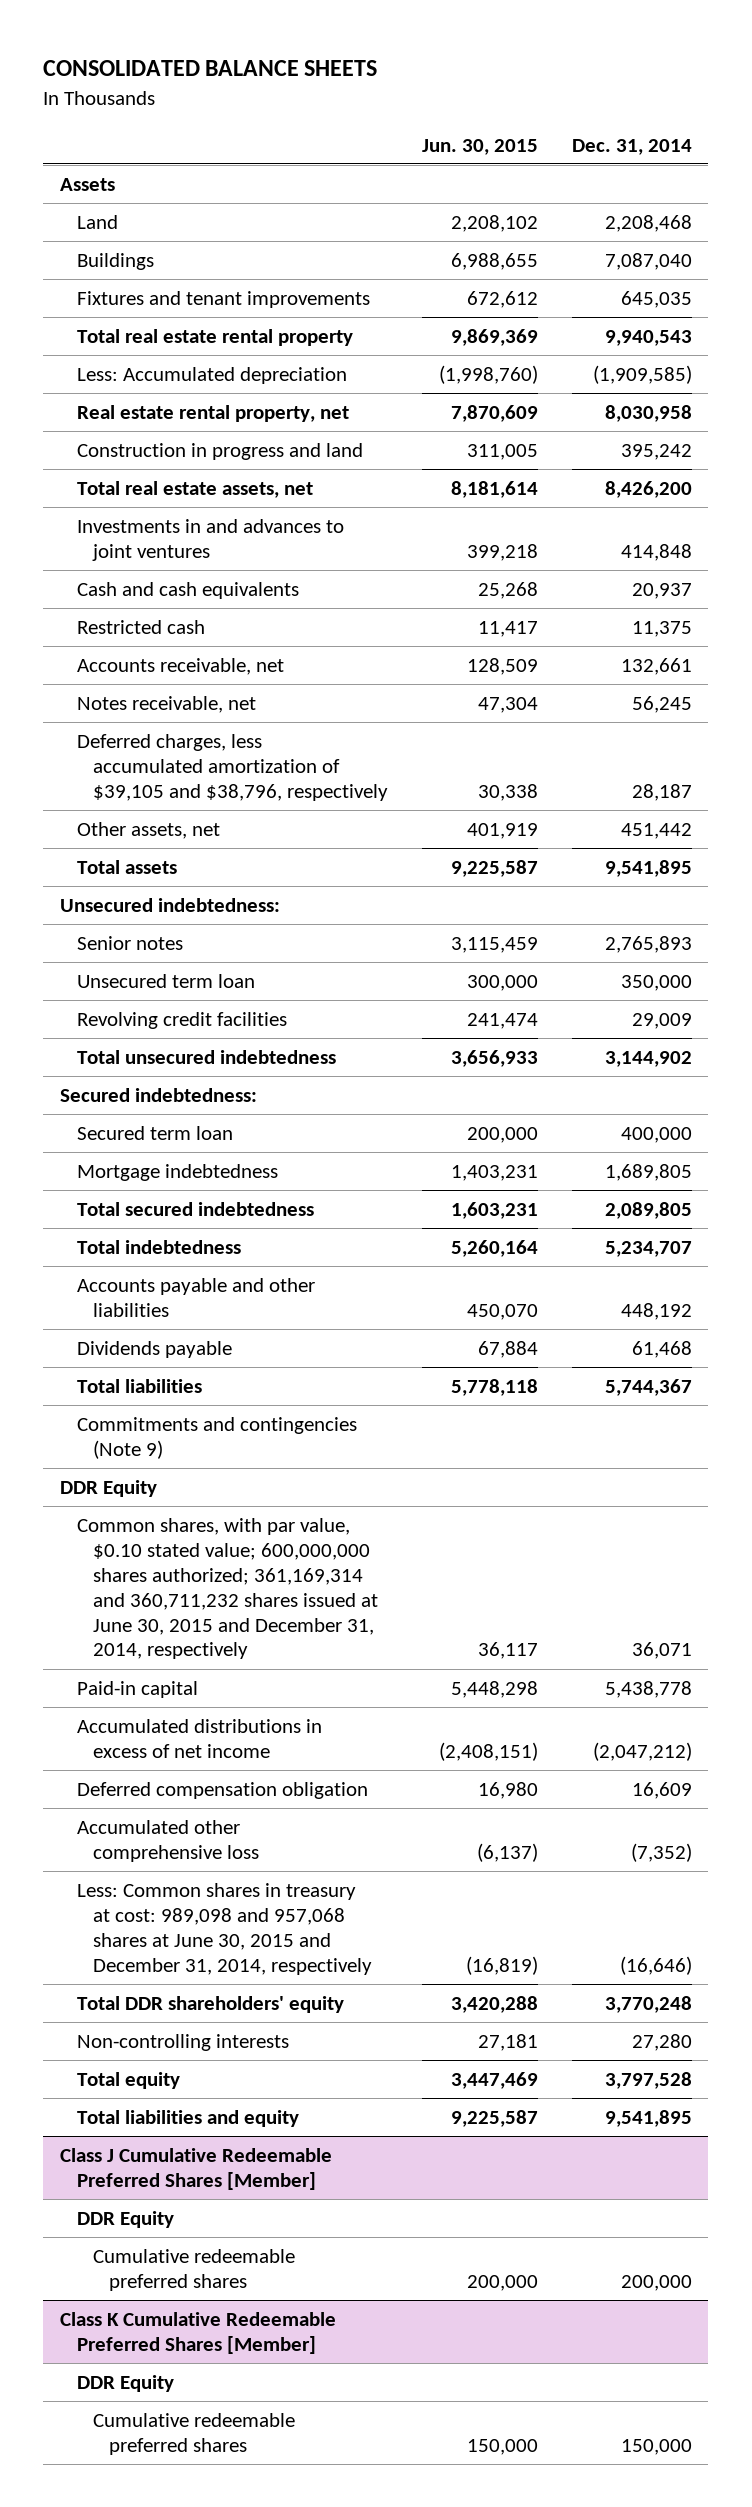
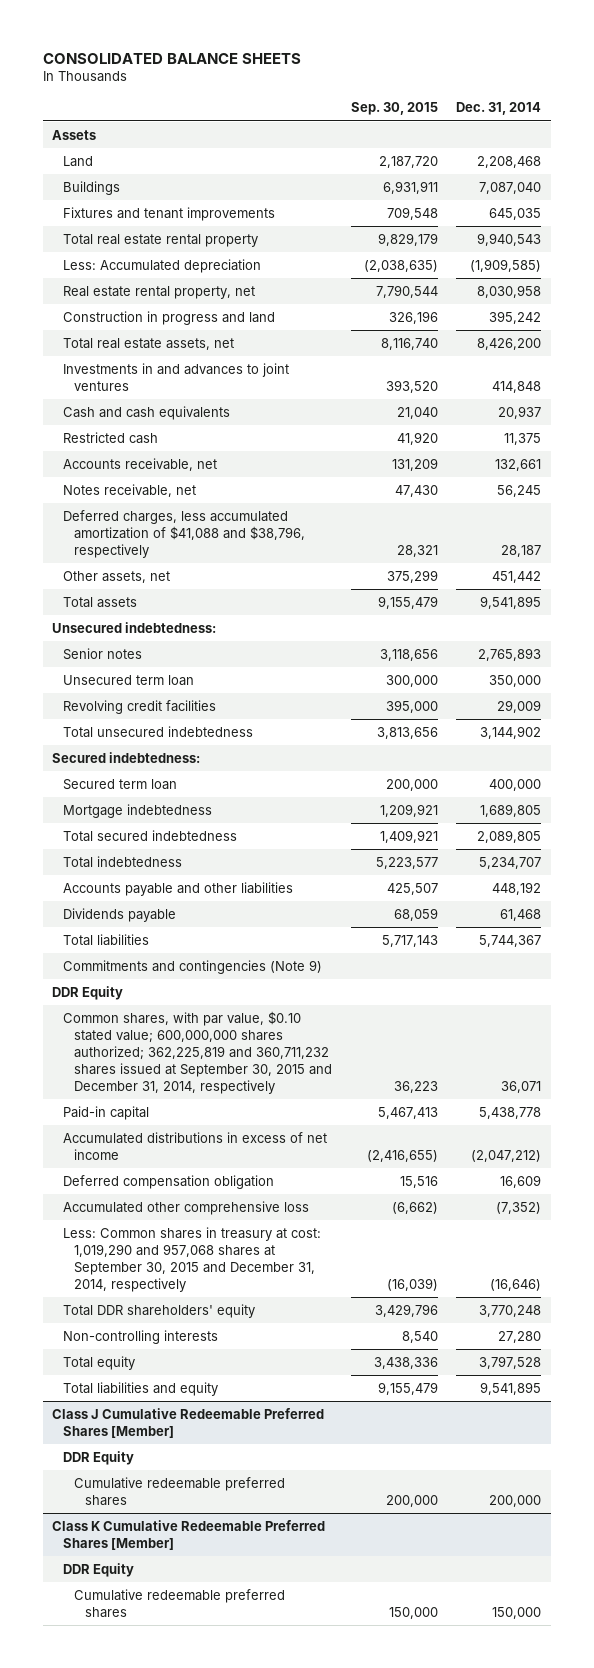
- | Jun. 30, 2015 | Dec. 31, 2014
+ | Sep. 30, 2015 | Dec. 31, 2014
- Deferred charges, less accumulated amortization of $39,105 and $38,796, respectively | 30,338 | 28,187
+ Deferred charges, less accumulated amortization of $41,088 and $38,796, respectively | 28,321 | 28,187
- Common shares, with par value, $0.10 stated value; 600,000,000 shares authorized; 361,169,314 and 360,711,232 shares issued at June 30, 2015 and December 31, 2014, respectively | 36,117 | 36,071
+ Common shares, with par value, $0.10 stated value; 600,000,000 shares authorized; 362,225,819 and 360,711,232 shares issued at September 30, 2015 and December 31, 2014, respectively | 36,223 | 36,071
- Less: Common shares in treasury at cost: 989,098 and 957,068 shares at June 30, 2015 and December 31, 2014, respectively | (16,819) | (16,646)
+ Less: Common shares in treasury at cost: 1,019,290 and 957,068 shares at September 30, 2015 and December 31, 2014, respectively | (16,039) | (16,646)

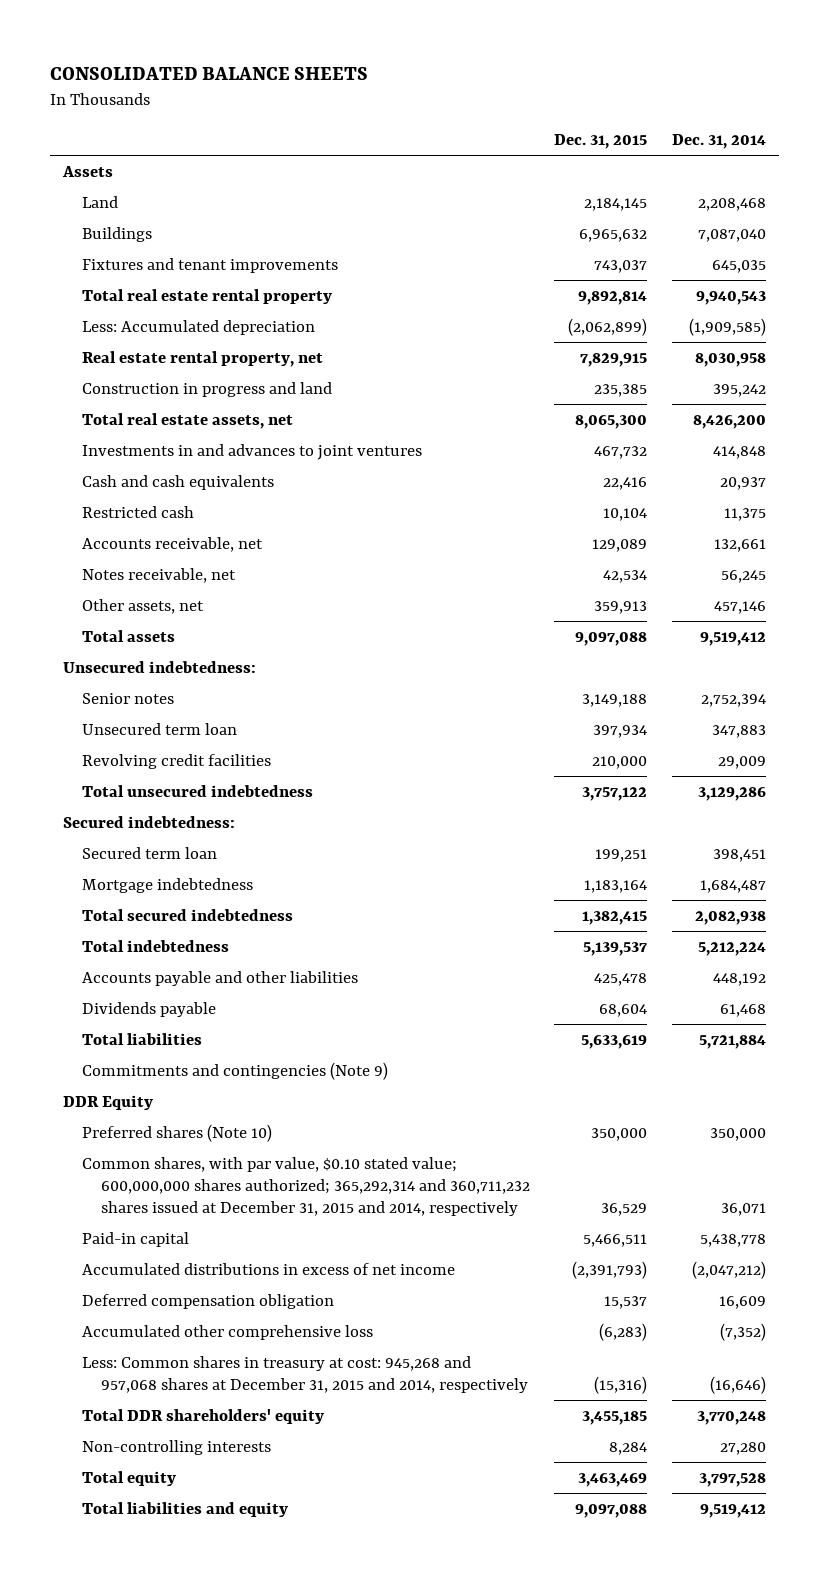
- | Sep. 30, 2015 | Dec. 31, 2014
+ | Dec. 31, 2015 | Dec. 31, 2014
- Deferred charges, less accumulated amortization of $41,088 and $38,796, respectively | 28,321 | 28,187
- Other assets, net | 375,299 | 451,442
- Total assets | 9,155,479 | 9,541,895
+ Other assets, net | 359,913 | 457,146
+ Total assets | 9,097,088 | 9,519,412
- Senior notes | 3,118,656 | 2,765,893
- Unsecured term loan | 300,000 | 350,000
+ Senior notes | 3,149,188 | 2,752,394
+ Unsecured term loan | 397,934 | 347,883
- Total unsecured indebtedness | 3,813,656 | 3,144,902
+ Total unsecured indebtedness | 3,757,122 | 3,129,286
- Secured term loan | 200,000 | 400,000
- Mortgage indebtedness | 1,209,921 | 1,689,805
- Total secured indebtedness | 1,409,921 | 2,089,805
- Total indebtedness | 5,223,577 | 5,234,707
+ Secured term loan | 199,251 | 398,451
+ Mortgage indebtedness | 1,183,164 | 1,684,487
+ Total secured indebtedness | 1,382,415 | 2,082,938
+ Total indebtedness | 5,139,537 | 5,212,224
- Total liabilities | 5,717,143 | 5,744,367
+ Total liabilities | 5,633,619 | 5,721,884
- Common shares, with par value, $0.10 stated value; 600,000,000 shares authorized; 362,225,819 and 360,711,232 shares issued at September 30, 2015 and December 31, 2014, respectively | 36,223 | 36,071
+ Preferred shares (Note 10) | 350,000 | 350,000
+ Common shares, with par value, $0.10 stated value; 600,000,000 shares authorized; 365,292,314 and 360,711,232 shares issued at December 31, 2015 and 2014, respectively | 36,529 | 36,071
- Less: Common shares in treasury at cost: 1,019,290 and 957,068 shares at September 30, 2015 and December 31, 2014, respectively | (16,039) | (16,646)
+ Less: Common shares in treasury at cost: 945,268 and 957,068 shares at December 31, 2015 and 2014, respectively | (15,316) | (16,646)
- Total liabilities and equity | 9,155,479 | 9,541,895
- Class J Cumulative Redeemable Preferred Shares [Member]
- DDR Equity
- Cumulative redeemable preferred shares | 200,000 | 200,000
- Class K Cumulative Redeemable Preferred Shares [Member]
- DDR Equity
- Cumulative redeemable preferred shares | 150,000 | 150,000
+ Total liabilities and equity | 9,097,088 | 9,519,412

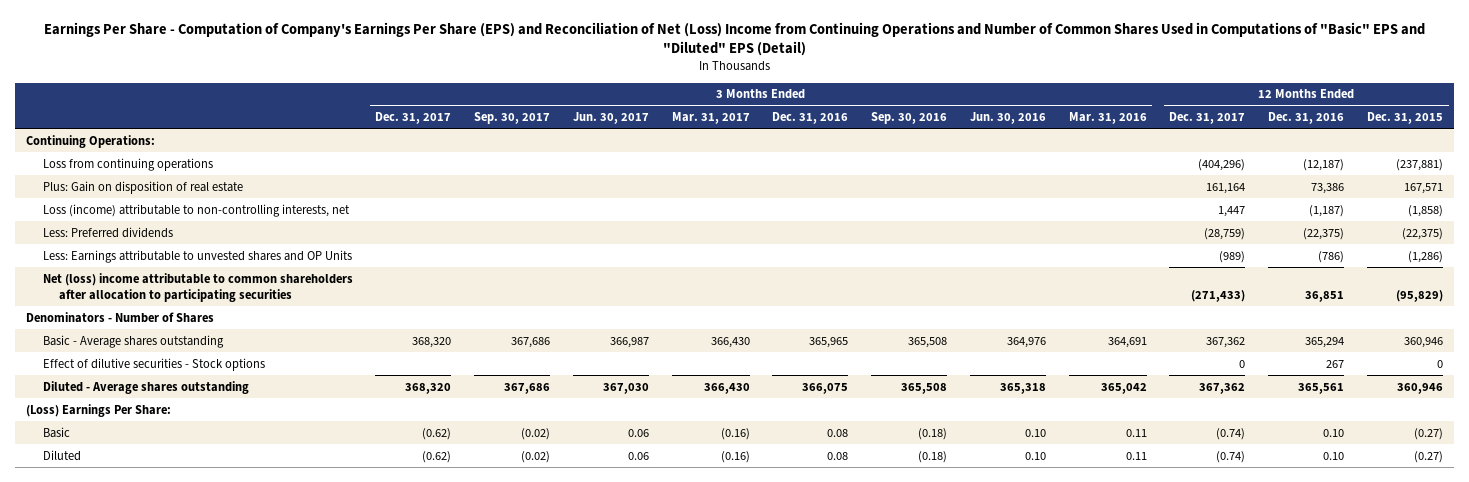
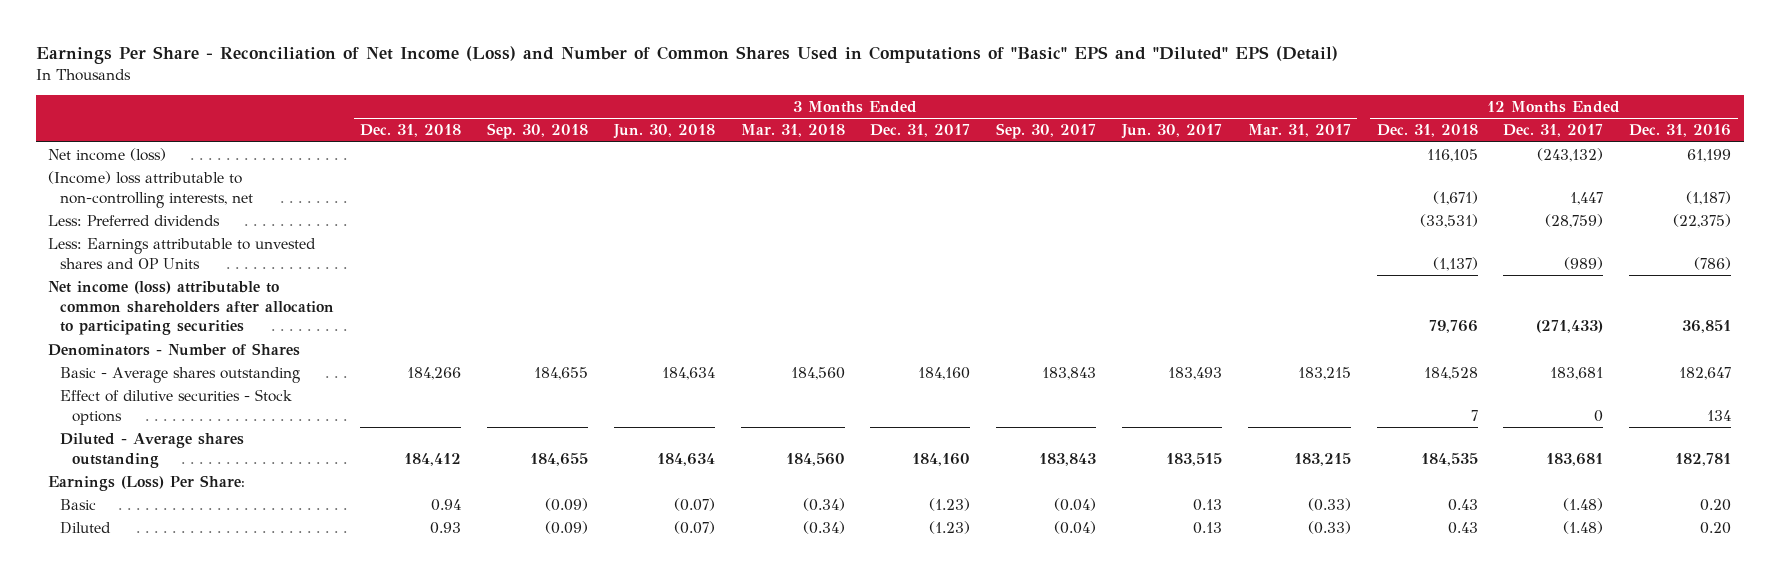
- Earnings Per Share - Computation of Company's Earnings Per Share (EPS) and Reconciliation of Net (Loss) Income from Continuing Operations and Number of Common Shares Used in Computations of "Basic" EPS and "Diluted" EPS (Detail)
+ Earnings Per Share - Reconciliation of Net Income (Loss) and Number of Common Shares Used in Computations of "Basic" EPS and "Diluted" EPS (Detail)
- | 3 Months Ended Dec. 31, 2017 | 3 Months Ended Sep. 30, 2017 | 3 Months Ended Jun. 30, 2017 | 3 Months Ended Mar. 31, 2017 | 3 Months Ended Dec. 31, 2016 | 3 Months Ended Sep. 30, 2016 | 3 Months Ended Jun. 30, 2016 | 3 Months Ended Mar. 31, 2016 | 12 Months Ended Dec. 31, 2017 | 12 Months Ended Dec. 31, 2016 | 12 Months Ended Dec. 31, 2015
+ | 3 Months Ended Dec. 31, 2018 | 3 Months Ended Sep. 30, 2018 | 3 Months Ended Jun. 30, 2018 | 3 Months Ended Mar. 31, 2018 | 3 Months Ended Dec. 31, 2017 | 3 Months Ended Sep. 30, 2017 | 3 Months Ended Jun. 30, 2017 | 3 Months Ended Mar. 31, 2017 | 12 Months Ended Dec. 31, 2018 | 12 Months Ended Dec. 31, 2017 | 12 Months Ended Dec. 31, 2016
- Continuing Operations:
- Loss from continuing operations | | | | | | | | | (404,296) | (12,187) | (237,881)
- Plus: Gain on disposition of real estate | | | | | | | | | 161,164 | 73,386 | 167,571
- Loss (income) attributable to non-controlling interests, net | | | | | | | | | 1,447 | (1,187) | (1,858)
+ Net income (loss) | | | | | | | | | 116,105 | (243,132) | 61,199
+ (Income) loss attributable to non-controlling interests, net | | | | | | | | | (1,671) | 1,447 | (1,187)
- Net (loss) income attributable to common shareholders after allocation to participating securities | | | | | | | | | (271,433) | 36,851 | (95,829)
+ Net income (loss) attributable to common shareholders after allocation to participating securities | | | | | | | | | 79,766 | (271,433) | 36,851
- Basic - Average shares outstanding | 368,320 | 367,686 | 366,987 | 366,430 | 365,965 | 365,508 | 364,976 | 364,691 | 367,362 | 365,294 | 360,946
- Effect of dilutive securities - Stock options | | | | | | | | | 0 | 267 | 0
- Diluted - Average shares outstanding | 368,320 | 367,686 | 367,030 | 366,430 | 366,075 | 365,508 | 365,318 | 365,042 | 367,362 | 365,561 | 360,946
- (Loss) Earnings Per Share:
- Basic | (0.62) | (0.02) | 0.06 | (0.16) | 0.08 | (0.18) | 0.10 | 0.11 | (0.74) | 0.10 | (0.27)
- Diluted | (0.62) | (0.02) | 0.06 | (0.16) | 0.08 | (0.18) | 0.10 | 0.11 | (0.74) | 0.10 | (0.27)
+ Basic - Average shares outstanding | 184,266 | 184,655 | 184,634 | 184,560 | 184,160 | 183,843 | 183,493 | 183,215 | 184,528 | 183,681 | 182,647
+ Effect of dilutive securities - Stock options | | | | | | | | | 7 | 0 | 134
+ Diluted - Average shares outstanding | 184,412 | 184,655 | 184,634 | 184,560 | 184,160 | 183,843 | 183,515 | 183,215 | 184,535 | 183,681 | 182,781
+ Earnings (Loss) Per Share:
+ Basic | 0.94 | (0.09) | (0.07) | (0.34) | (1.23) | (0.04) | 0.13 | (0.33) | 0.43 | (1.48) | 0.20
+ Diluted | 0.93 | (0.09) | (0.07) | (0.34) | (1.23) | (0.04) | 0.13 | (0.33) | 0.43 | (1.48) | 0.20

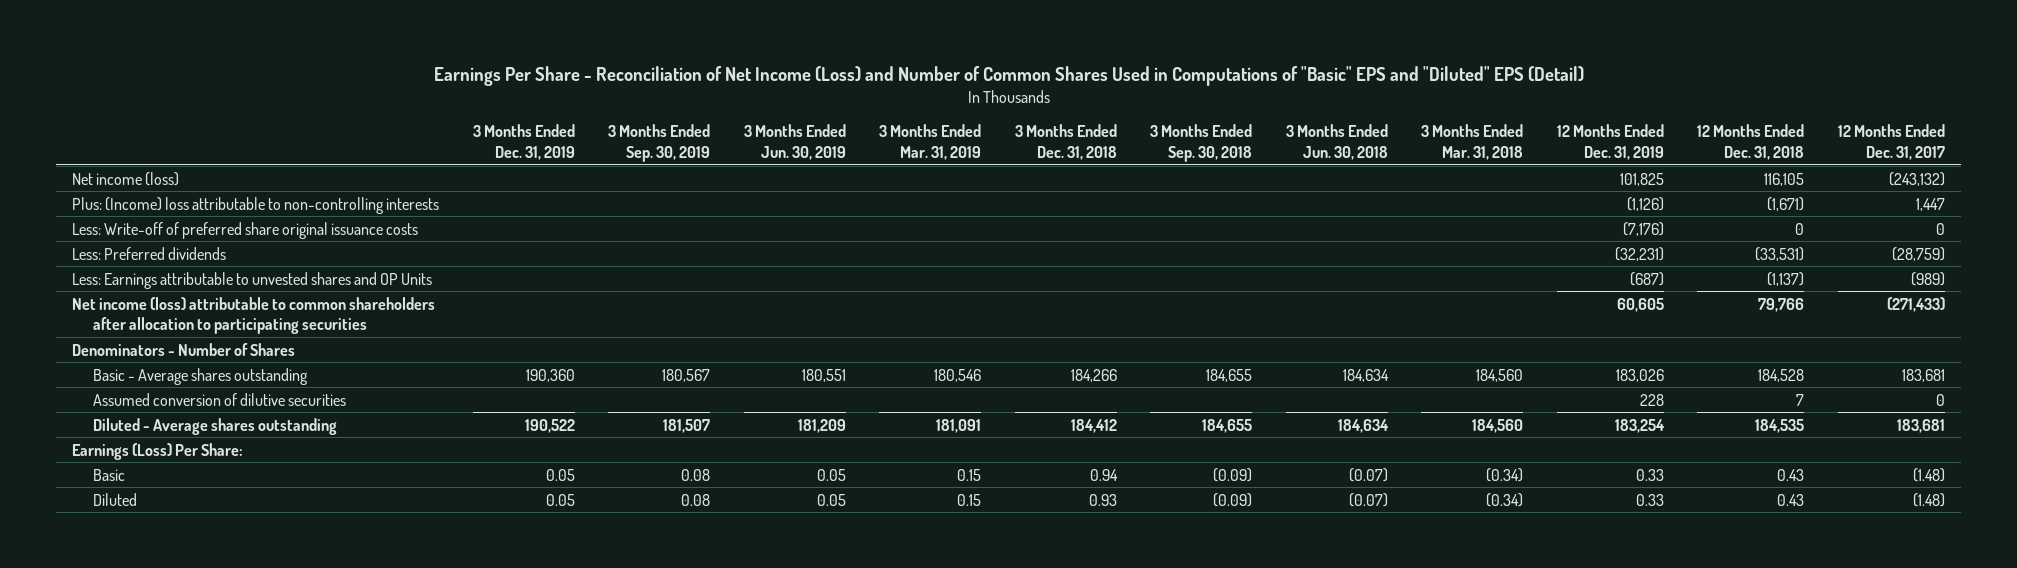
- | 3 Months Ended Dec. 31, 2018 | 3 Months Ended Sep. 30, 2018 | 3 Months Ended Jun. 30, 2018 | 3 Months Ended Mar. 31, 2018 | 3 Months Ended Dec. 31, 2017 | 3 Months Ended Sep. 30, 2017 | 3 Months Ended Jun. 30, 2017 | 3 Months Ended Mar. 31, 2017 | 12 Months Ended Dec. 31, 2018 | 12 Months Ended Dec. 31, 2017 | 12 Months Ended Dec. 31, 2016
+ | 3 Months Ended Dec. 31, 2019 | 3 Months Ended Sep. 30, 2019 | 3 Months Ended Jun. 30, 2019 | 3 Months Ended Mar. 31, 2019 | 3 Months Ended Dec. 31, 2018 | 3 Months Ended Sep. 30, 2018 | 3 Months Ended Jun. 30, 2018 | 3 Months Ended Mar. 31, 2018 | 12 Months Ended Dec. 31, 2019 | 12 Months Ended Dec. 31, 2018 | 12 Months Ended Dec. 31, 2017
- (Income) loss attributable to non-controlling interests, net | | | | | | | | | (1,671) | 1,447 | (1,187)
+ Plus: (Income) loss attributable to non-controlling interests | | | | | | | | | (1,126) | (1,671) | 1,447
+ Less: Write-off of preferred share original issuance costs | | | | | | | | | (7,176) | 0 | 0
- Effect of dilutive securities - Stock options | | | | | | | | | 7 | 0 | 134
+ Assumed conversion of dilutive securities | | | | | | | | | 228 | 7 | 0

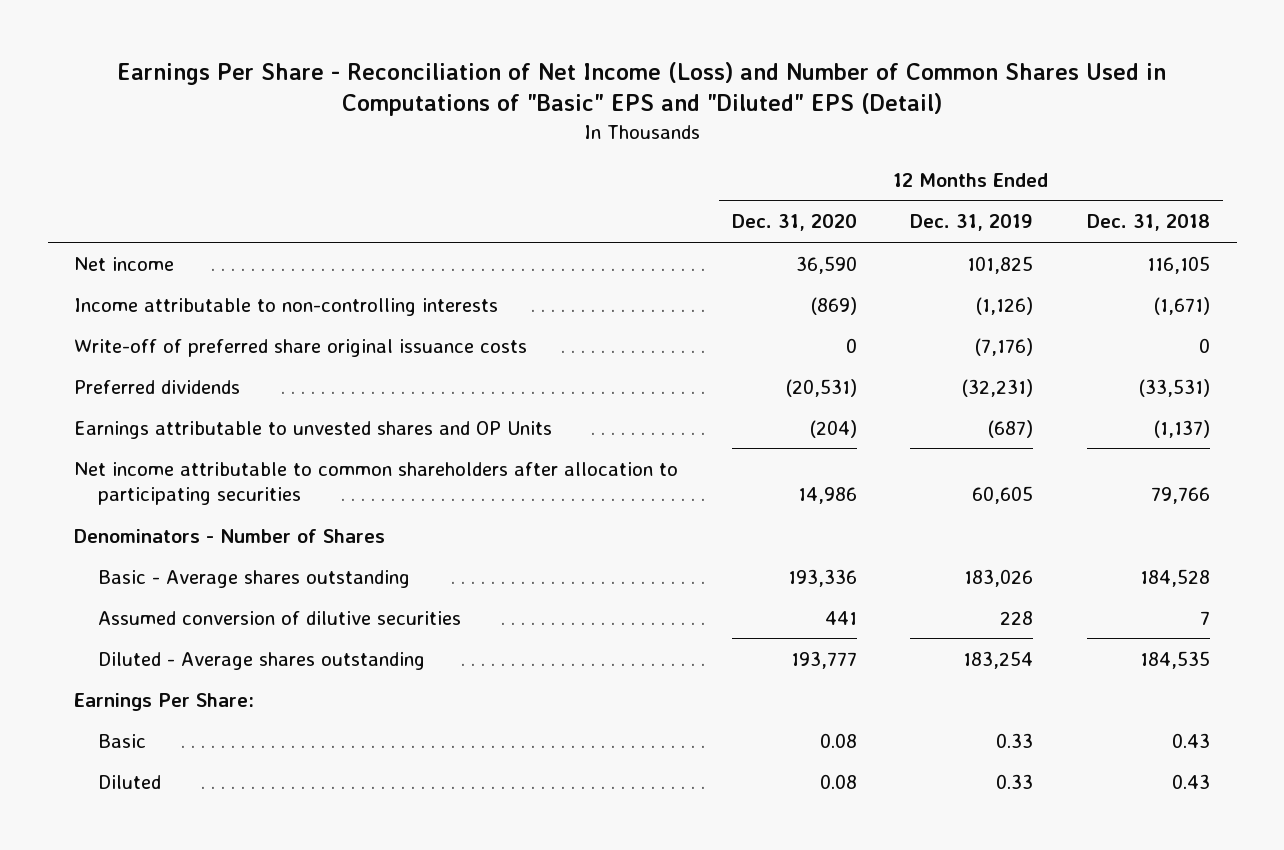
- | 3 Months Ended Dec. 31, 2019 | 3 Months Ended Sep. 30, 2019 | 3 Months Ended Jun. 30, 2019 | 3 Months Ended Mar. 31, 2019 | 3 Months Ended Dec. 31, 2018 | 3 Months Ended Sep. 30, 2018 | 3 Months Ended Jun. 30, 2018 | 3 Months Ended Mar. 31, 2018 | 12 Months Ended Dec. 31, 2019 | 12 Months Ended Dec. 31, 2018 | 12 Months Ended Dec. 31, 2017
+ | 12 Months Ended Dec. 31, 2020 | 12 Months Ended Dec. 31, 2019 | 12 Months Ended Dec. 31, 2018
- Net income (loss) | | | | | | | | | 101,825 | 116,105 | (243,132)
- Plus: (Income) loss attributable to non-controlling interests | | | | | | | | | (1,126) | (1,671) | 1,447
- Less: Write-off of preferred share original issuance costs | | | | | | | | | (7,176) | 0 | 0
- Less: Preferred dividends | | | | | | | | | (32,231) | (33,531) | (28,759)
- Less: Earnings attributable to unvested shares and OP Units | | | | | | | | | (687) | (1,137) | (989)
- Net income (loss) attributable to common shareholders after allocation to participating securities | | | | | | | | | 60,605 | 79,766 | (271,433)
+ Net income | 36,590 | 101,825 | 116,105
+ Income attributable to non-controlling interests | (869) | (1,126) | (1,671)
+ Write-off of preferred share original issuance costs | 0 | (7,176) | 0
+ Preferred dividends | (20,531) | (32,231) | (33,531)
+ Earnings attributable to unvested shares and OP Units | (204) | (687) | (1,137)
+ Net income attributable to common shareholders after allocation to participating securities | 14,986 | 60,605 | 79,766
- Earnings (Loss) Per Share:
+ Earnings Per Share:

